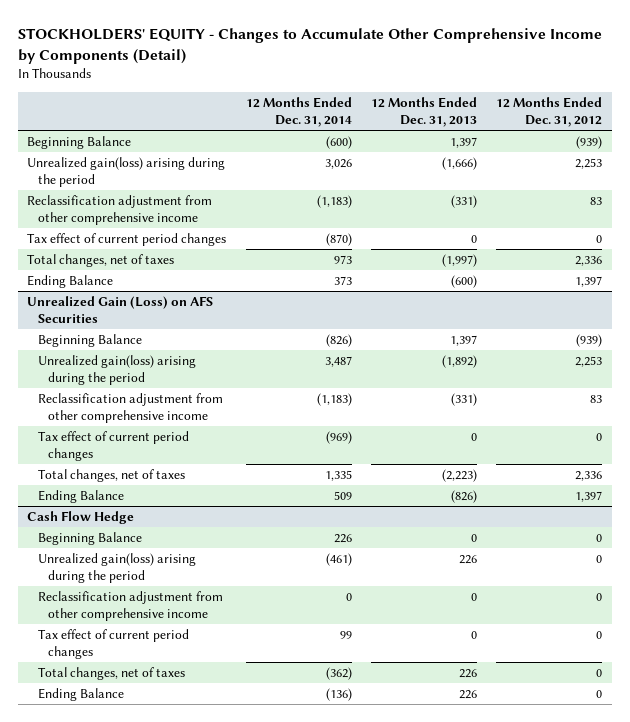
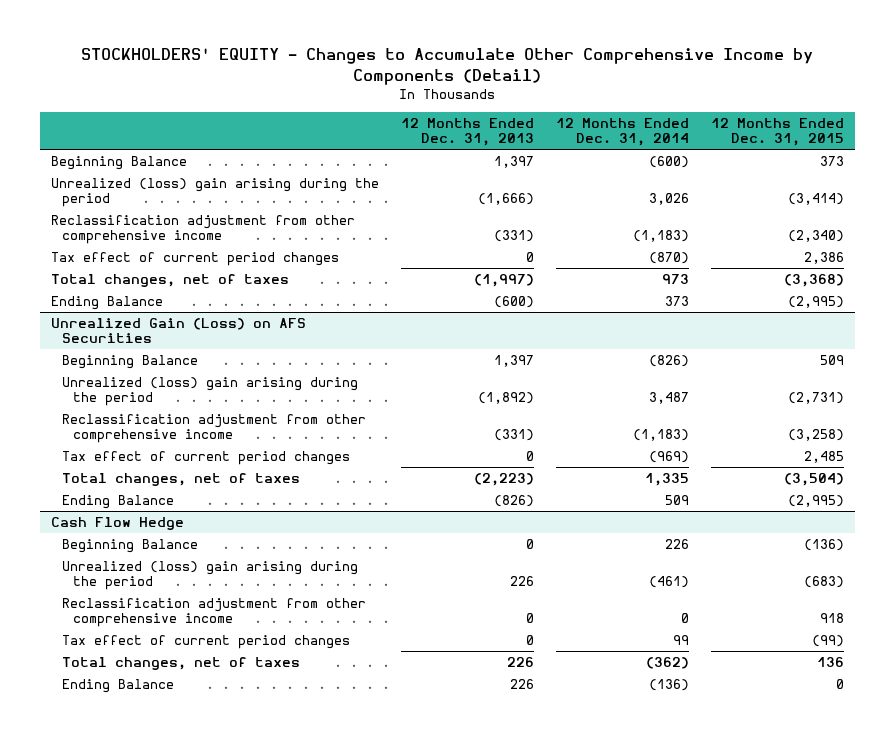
- | 12 Months Ended Dec. 31, 2014 | 12 Months Ended Dec. 31, 2013 | 12 Months Ended Dec. 31, 2012
+ | 12 Months Ended Dec. 31, 2013 | 12 Months Ended Dec. 31, 2014 | 12 Months Ended Dec. 31, 2015
- Unrealized gain(loss) arising during the period | 3,026 | (1,666) | 2,253
+ Unrealized (loss) gain arising during the period | (1,666) | 3,026 | (3,414)
@ Unrealized Gain (Loss) on AFS Securities
- Unrealized gain(loss) arising during the period | 3,487 | (1,892) | 2,253
+ Unrealized (loss) gain arising during the period | (1,892) | 3,487 | (2,731)
@ Cash Flow Hedge
- Unrealized gain(loss) arising during the period | (461) | 226 | 0
+ Unrealized (loss) gain arising during the period | 226 | (461) | (683)

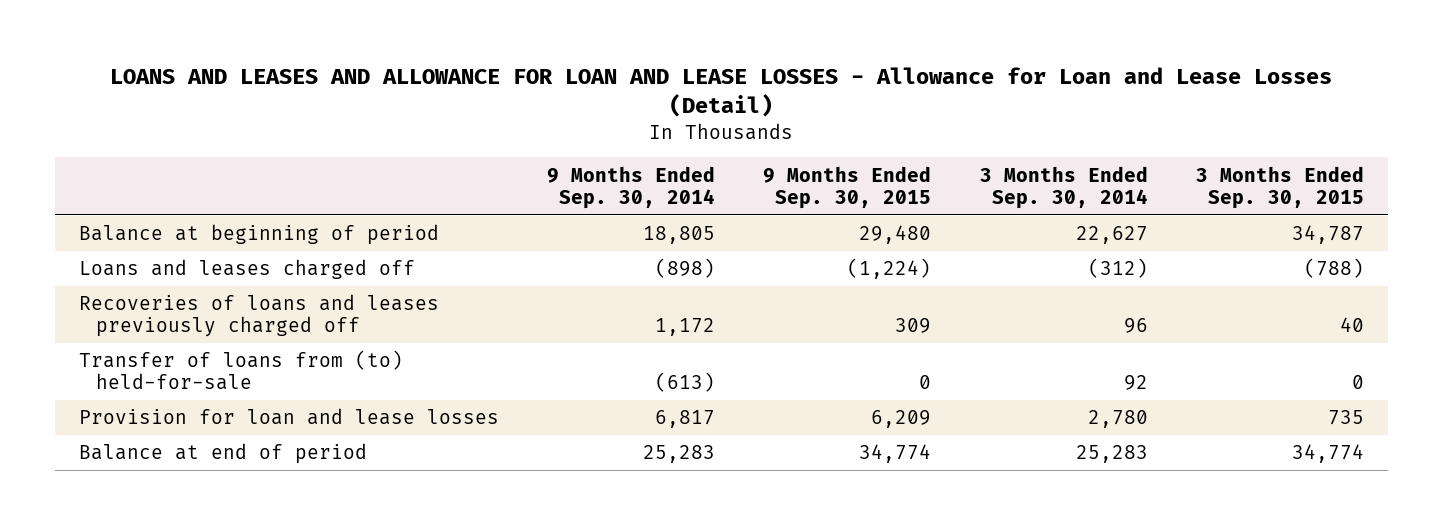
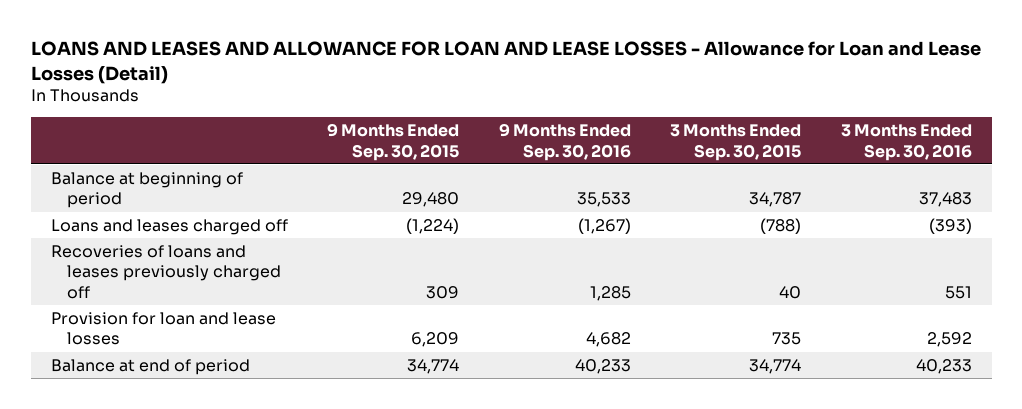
- | 9 Months Ended Sep. 30, 2014 | 9 Months Ended Sep. 30, 2015 | 3 Months Ended Sep. 30, 2014 | 3 Months Ended Sep. 30, 2015
+ | 9 Months Ended Sep. 30, 2015 | 9 Months Ended Sep. 30, 2016 | 3 Months Ended Sep. 30, 2015 | 3 Months Ended Sep. 30, 2016
- Transfer of loans from (to) held-for-sale | (613) | 0 | 92 | 0

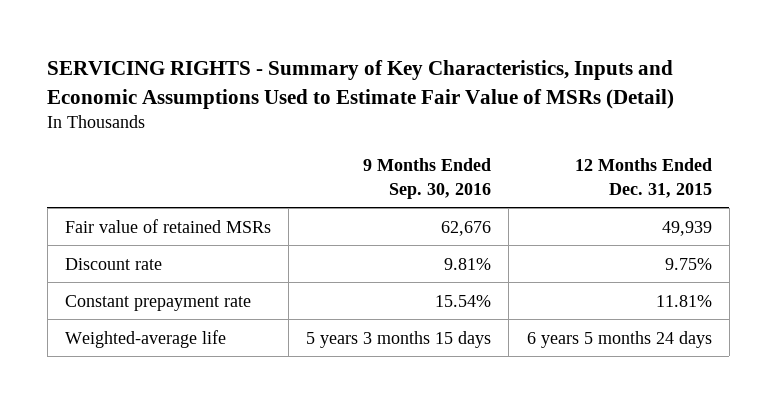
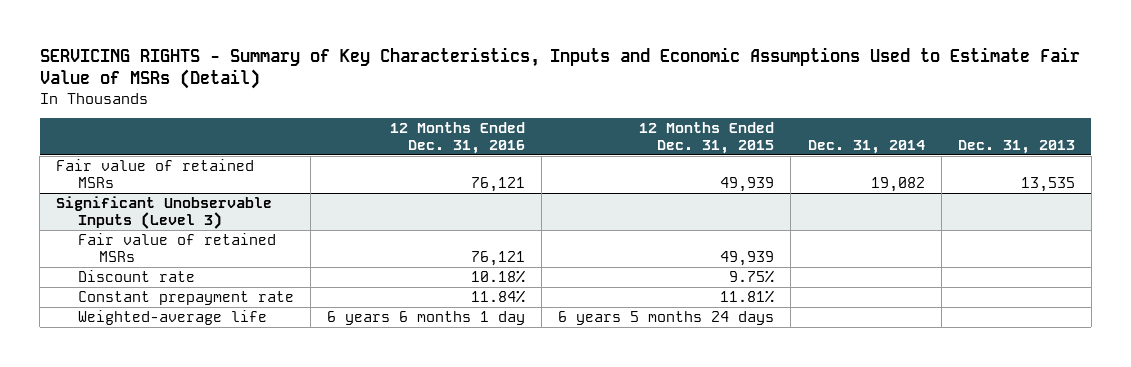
- | 9 Months Ended Sep. 30, 2016 | 12 Months Ended Dec. 31, 2015
+ | 12 Months Ended Dec. 31, 2016 | 12 Months Ended Dec. 31, 2015 | Dec. 31, 2014 | Dec. 31, 2013
+ Significant Unobservable Inputs (Level 3)
+ Fair value of retained MSRs | 76,121 | 49,939 | |

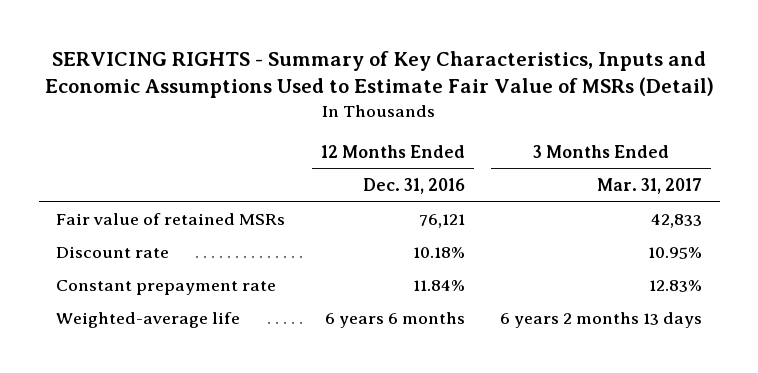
- | 12 Months Ended Dec. 31, 2016 | 12 Months Ended Dec. 31, 2015 | Dec. 31, 2014 | Dec. 31, 2013
+ | 12 Months Ended Dec. 31, 2016 | 3 Months Ended Mar. 31, 2017
- Significant Unobservable Inputs (Level 3)
- Fair value of retained MSRs | 76,121 | 49,939 | |
- Weighted-average life | 6 years 6 months 1 day | 6 years 5 months 24 days | |
+ Weighted-average life | 6 years 6 months | 6 years 2 months 13 days

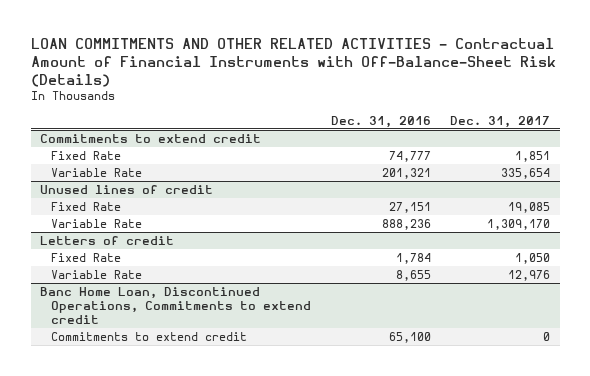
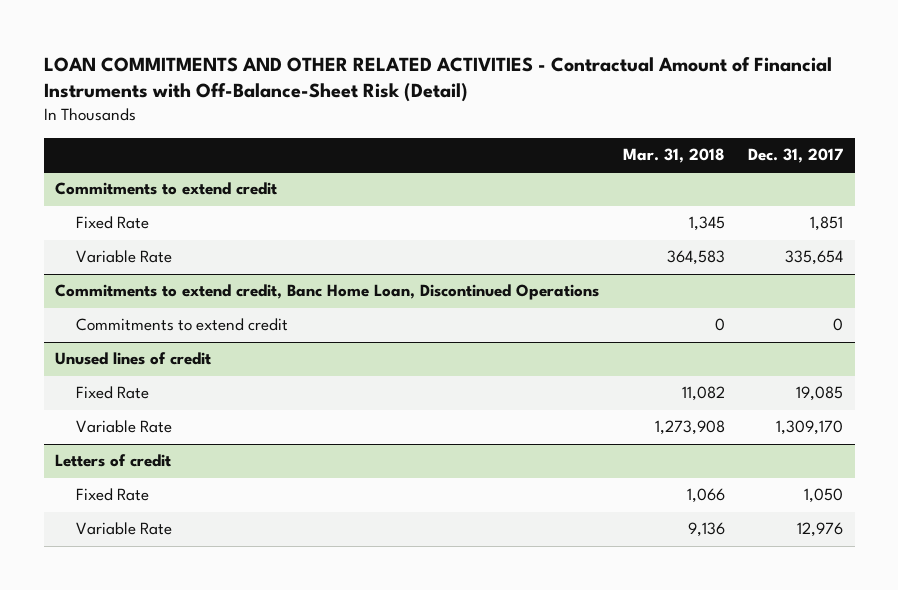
- LOAN COMMITMENTS AND OTHER RELATED ACTIVITIES - Contractual Amount of Financial Instruments with Off-Balance-Sheet Risk (Details)
+ LOAN COMMITMENTS AND OTHER RELATED ACTIVITIES - Contractual Amount of Financial Instruments with Off-Balance-Sheet Risk (Detail)
- | Dec. 31, 2016 | Dec. 31, 2017
+ | Mar. 31, 2018 | Dec. 31, 2017
+ Commitments to extend credit, Banc Home Loan, Discontinued Operations
+ Commitments to extend credit | 0 | 0
- Banc Home Loan, Discontinued Operations, Commitments to extend credit
- Commitments to extend credit | 65,100 | 0

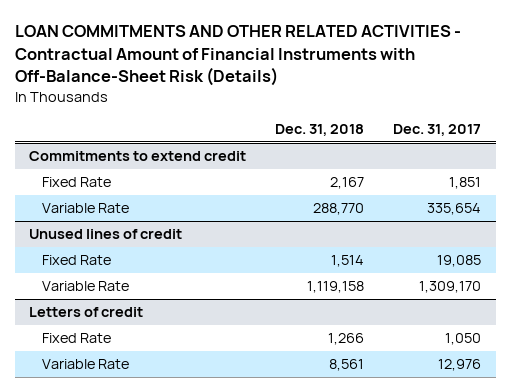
- LOAN COMMITMENTS AND OTHER RELATED ACTIVITIES - Contractual Amount of Financial Instruments with Off-Balance-Sheet Risk (Detail)
+ LOAN COMMITMENTS AND OTHER RELATED ACTIVITIES - Contractual Amount of Financial Instruments with Off-Balance-Sheet Risk (Details)
- | Mar. 31, 2018 | Dec. 31, 2017
+ | Dec. 31, 2018 | Dec. 31, 2017
- Commitments to extend credit, Banc Home Loan, Discontinued Operations
- Commitments to extend credit | 0 | 0

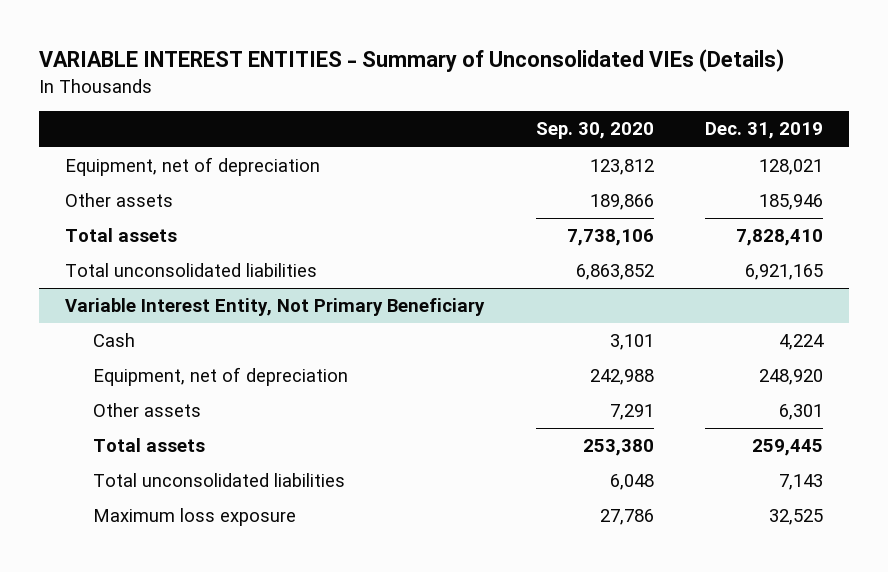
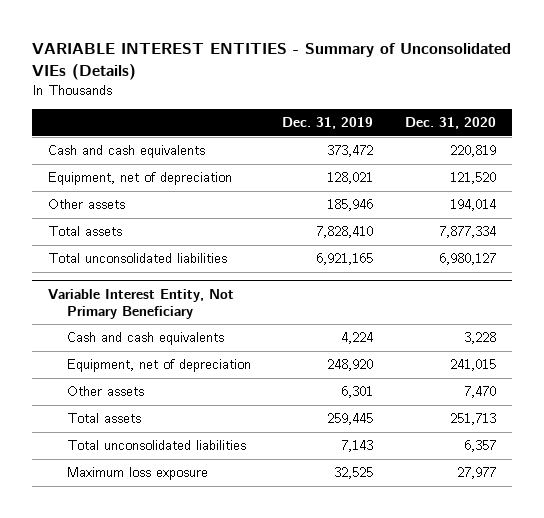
- | Sep. 30, 2020 | Dec. 31, 2019
+ | Dec. 31, 2019 | Dec. 31, 2020
+ Cash and cash equivalents | 373,472 | 220,819
@ Variable Interest Entity, Not Primary Beneficiary
- Cash | 3,101 | 4,224
+ Cash and cash equivalents | 4,224 | 3,228

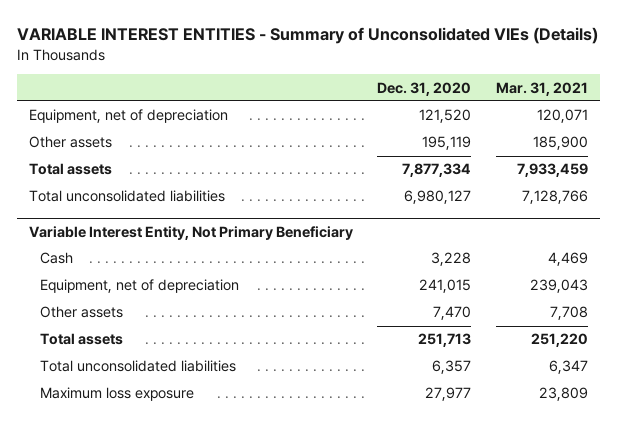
- | Dec. 31, 2019 | Dec. 31, 2020
+ | Dec. 31, 2020 | Mar. 31, 2021
- Cash and cash equivalents | 373,472 | 220,819
- Other assets | 185,946 | 194,014
+ Other assets | 195,119 | 185,900
@ Variable Interest Entity, Not Primary Beneficiary
- Cash and cash equivalents | 4,224 | 3,228
+ Cash | 3,228 | 4,469

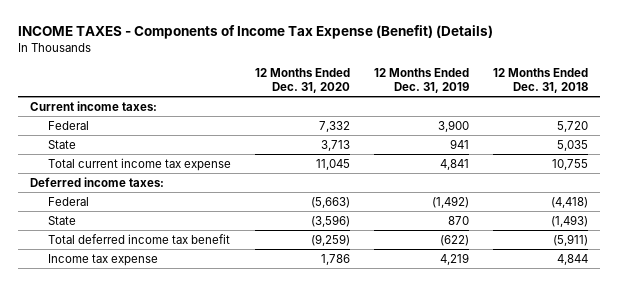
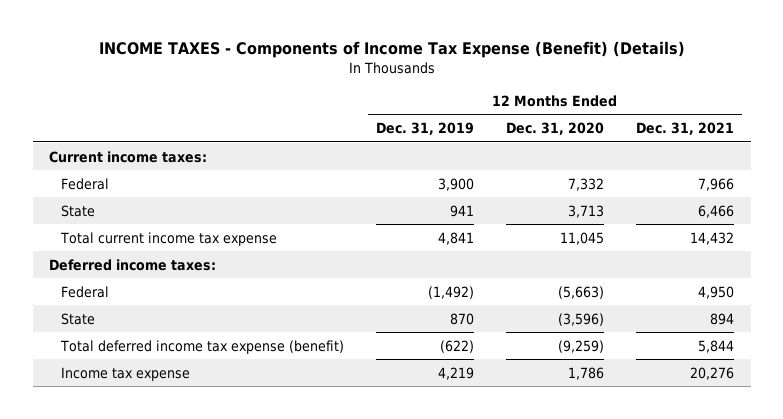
- | 12 Months Ended Dec. 31, 2020 | 12 Months Ended Dec. 31, 2019 | 12 Months Ended Dec. 31, 2018
+ | 12 Months Ended Dec. 31, 2019 | 12 Months Ended Dec. 31, 2020 | 12 Months Ended Dec. 31, 2021
- Total deferred income tax benefit | (9,259) | (622) | (5,911)
+ Total deferred income tax expense (benefit) | (622) | (9,259) | 5,844

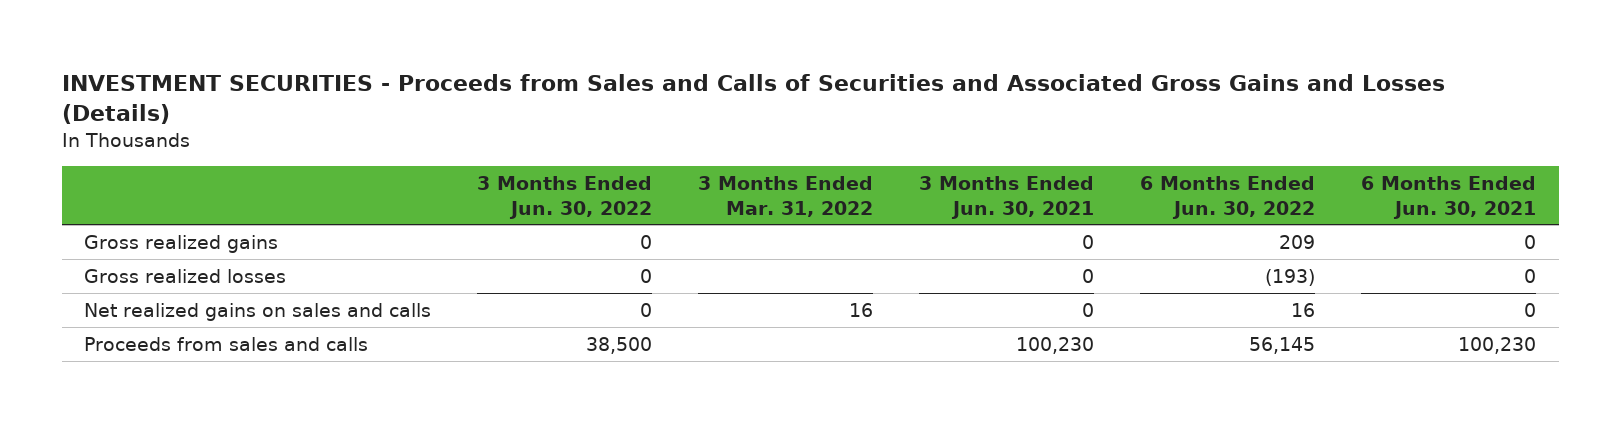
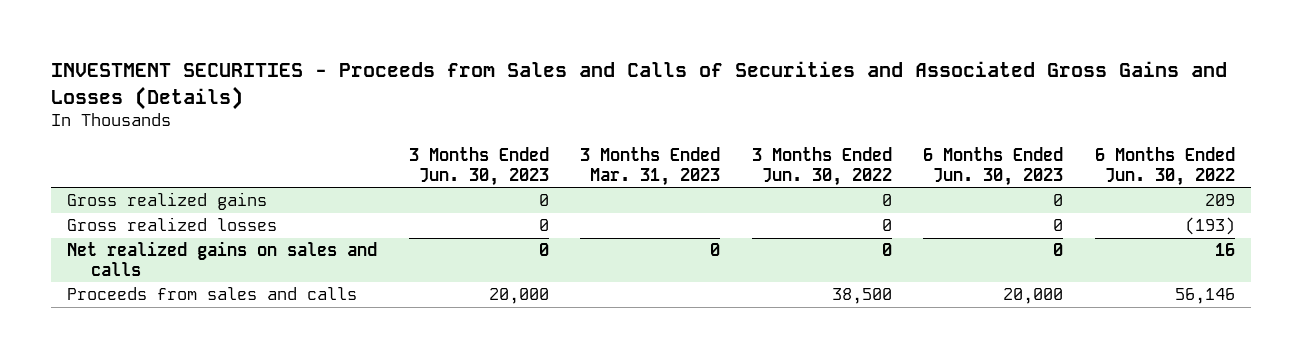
- | 3 Months Ended Jun. 30, 2022 | 3 Months Ended Mar. 31, 2022 | 3 Months Ended Jun. 30, 2021 | 6 Months Ended Jun. 30, 2022 | 6 Months Ended Jun. 30, 2021
+ | 3 Months Ended Jun. 30, 2023 | 3 Months Ended Mar. 31, 2023 | 3 Months Ended Jun. 30, 2022 | 6 Months Ended Jun. 30, 2023 | 6 Months Ended Jun. 30, 2022
- Proceeds from sales and calls | 38,500 | | 100,230 | 56,145 | 100,230
+ Proceeds from sales and calls | 20,000 | | 38,500 | 20,000 | 56,146

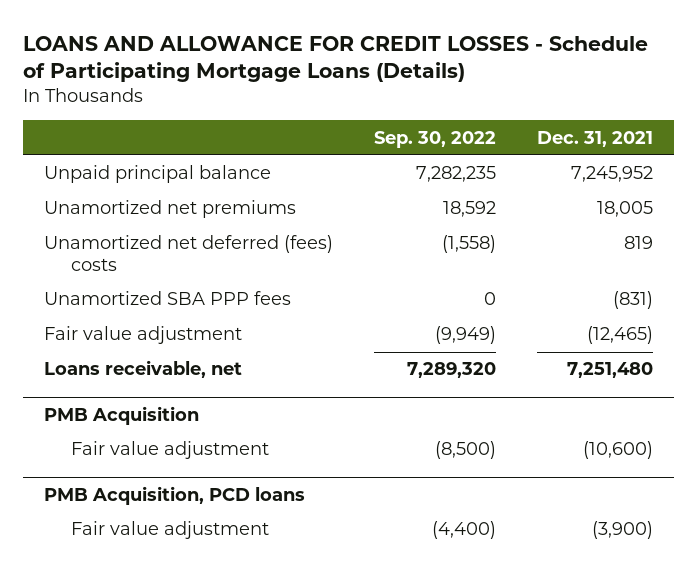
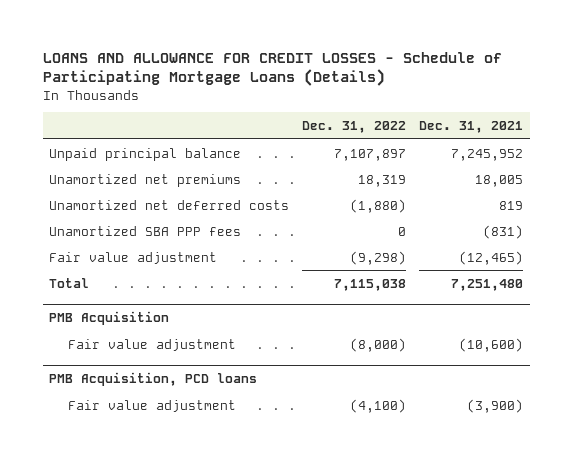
- | Sep. 30, 2022 | Dec. 31, 2021
+ | Dec. 31, 2022 | Dec. 31, 2021
- Unamortized net deferred (fees) costs | (1,558) | 819
+ Unamortized net deferred costs | (1,880) | 819
- Loans receivable, net | 7,289,320 | 7,251,480
+ Total | 7,115,038 | 7,251,480

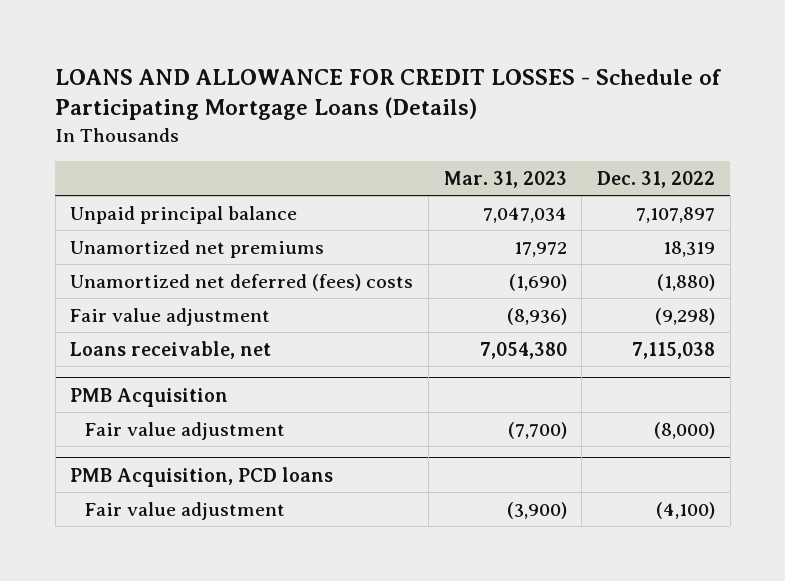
- | Dec. 31, 2022 | Dec. 31, 2021
+ | Mar. 31, 2023 | Dec. 31, 2022
- Unamortized net deferred costs | (1,880) | 819
- Unamortized SBA PPP fees | 0 | (831)
+ Unamortized net deferred (fees) costs | (1,690) | (1,880)
- Total | 7,115,038 | 7,251,480
+ Loans receivable, net | 7,054,380 | 7,115,038

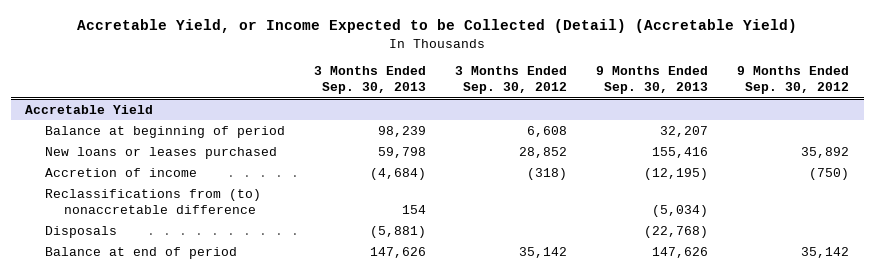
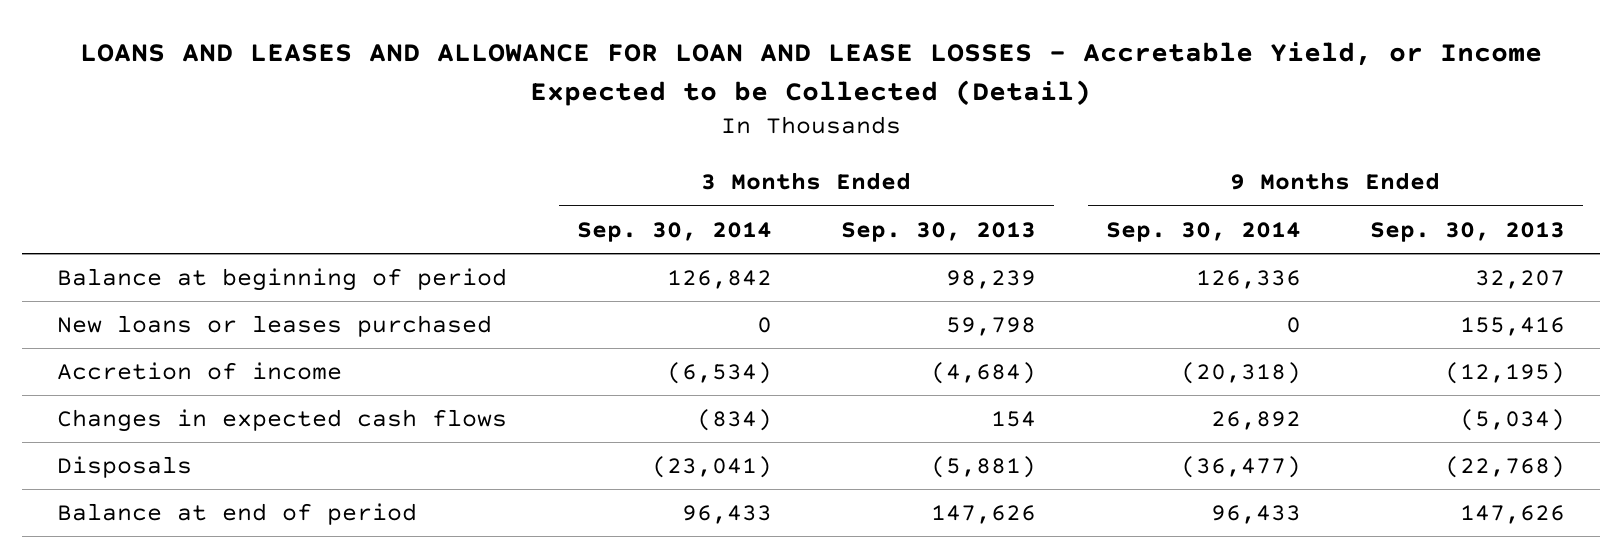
- Accretable Yield, or Income Expected to be Collected (Detail) (Accretable Yield)
+ LOANS AND LEASES AND ALLOWANCE FOR LOAN AND LEASE LOSSES - Accretable Yield, or Income Expected to be Collected (Detail)
- | 3 Months Ended Sep. 30, 2013 | 3 Months Ended Sep. 30, 2012 | 9 Months Ended Sep. 30, 2013 | 9 Months Ended Sep. 30, 2012
+ | 3 Months Ended Sep. 30, 2014 | 3 Months Ended Sep. 30, 2013 | 9 Months Ended Sep. 30, 2014 | 9 Months Ended Sep. 30, 2013
- Accretable Yield
- Reclassifications from (to) nonaccretable difference | 154 | | (5,034) |
+ Changes in expected cash flows | (834) | 154 | 26,892 | (5,034)

